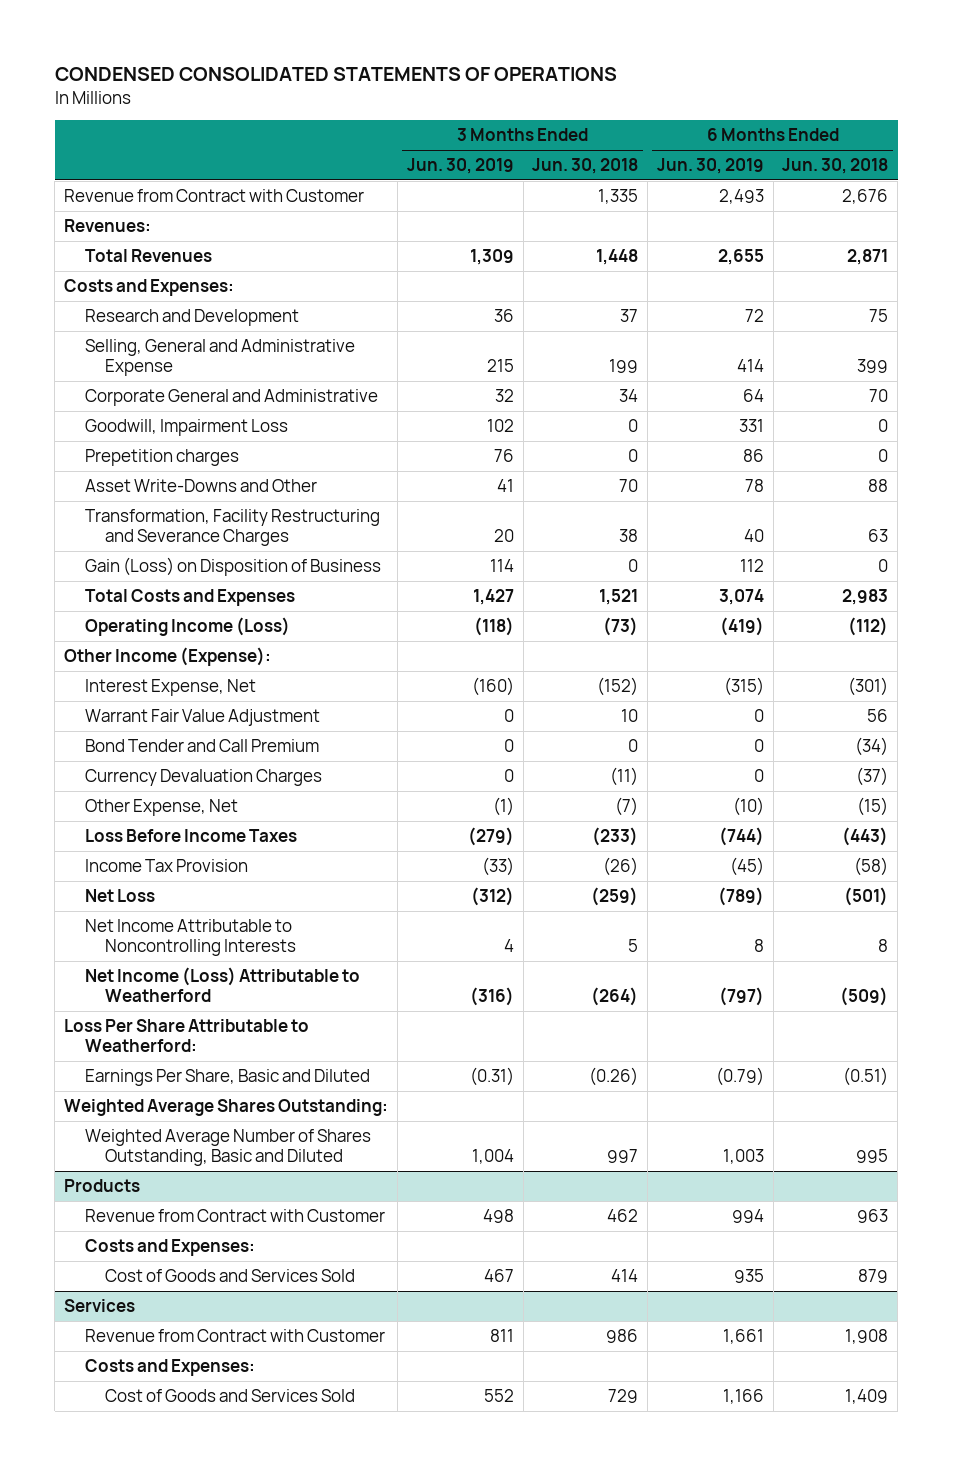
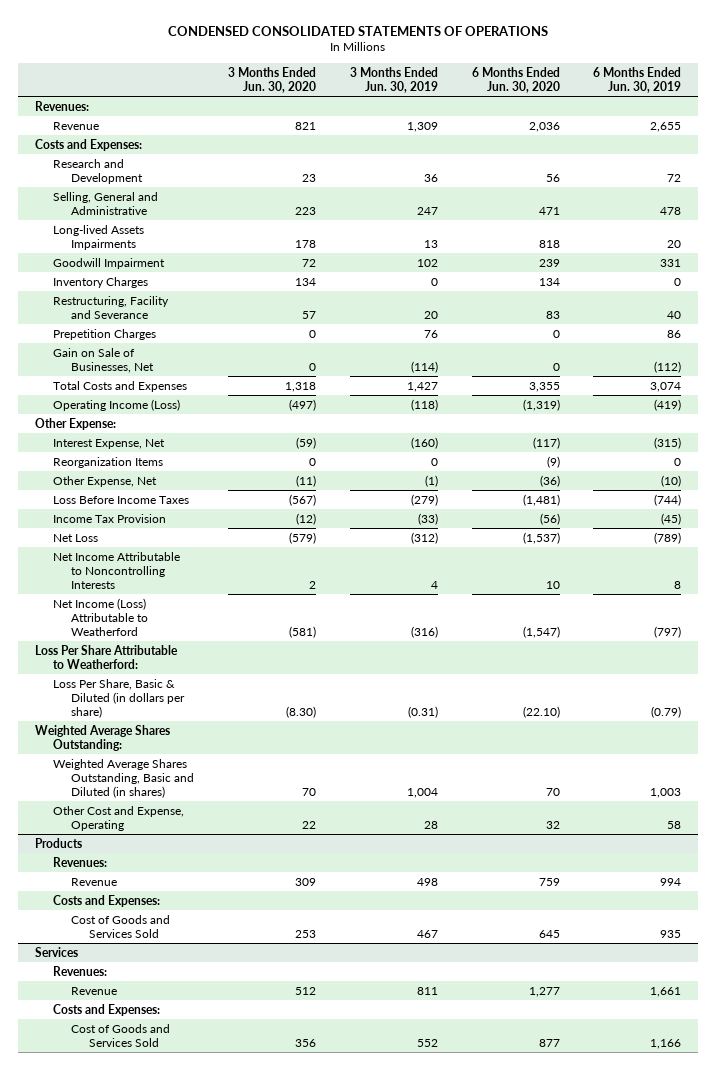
- | 3 Months Ended Jun. 30, 2019 | 3 Months Ended Jun. 30, 2018 | 6 Months Ended Jun. 30, 2019 | 6 Months Ended Jun. 30, 2018
+ | 3 Months Ended Jun. 30, 2020 | 3 Months Ended Jun. 30, 2019 | 6 Months Ended Jun. 30, 2020 | 6 Months Ended Jun. 30, 2019
- Revenue from Contract with Customer | | 1,335 | 2,493 | 2,676
- Total Revenues | 1,309 | 1,448 | 2,655 | 2,871
+ Revenue | 821 | 1,309 | 2,036 | 2,655
- Selling, General and Administrative Expense | 215 | 199 | 414 | 399
- Corporate General and Administrative | 32 | 34 | 64 | 70
- Goodwill, Impairment Loss | 102 | 0 | 331 | 0
- Prepetition charges | 76 | 0 | 86 | 0
- Asset Write-Downs and Other | 41 | 70 | 78 | 88
- Transformation, Facility Restructuring and Severance Charges | 20 | 38 | 40 | 63
- Gain (Loss) on Disposition of Business | 114 | 0 | 112 | 0
+ Selling, General and Administrative | 223 | 247 | 471 | 478
+ Long-lived Assets Impairments | 178 | 13 | 818 | 20
+ Goodwill Impairment | 72 | 102 | 239 | 331
+ Inventory Charges | 134 | 0 | 134 | 0
+ Restructuring, Facility and Severance | 57 | 20 | 83 | 40
+ Prepetition Charges | 0 | 76 | 0 | 86
+ Gain on Sale of Businesses, Net | 0 | (114) | 0 | (112)
- Other Income (Expense):
+ Other Expense:
- Warrant Fair Value Adjustment | 0 | 10 | 0 | 56
- Bond Tender and Call Premium | 0 | 0 | 0 | (34)
- Currency Devaluation Charges | 0 | (11) | 0 | (37)
+ Reorganization Items | 0 | 0 | (9) | 0
- Earnings Per Share, Basic and Diluted | (0.31) | (0.26) | (0.79) | (0.51)
+ Loss Per Share, Basic & Diluted (in dollars per share) | (8.30) | (0.31) | (22.10) | (0.79)
- Weighted Average Number of Shares Outstanding, Basic and Diluted | 1,004 | 997 | 1,003 | 995
+ Weighted Average Shares Outstanding, Basic and Diluted (in shares) | 70 | 1,004 | 70 | 1,003
+ Other Cost and Expense, Operating | 22 | 28 | 32 | 58
@ Products
- Revenue from Contract with Customer | 498 | 462 | 994 | 963
+ Revenues:
+ Revenue | 309 | 498 | 759 | 994
@ Services
- Revenue from Contract with Customer | 811 | 986 | 1,661 | 1,908
+ Revenues:
+ Revenue | 512 | 811 | 1,277 | 1,661

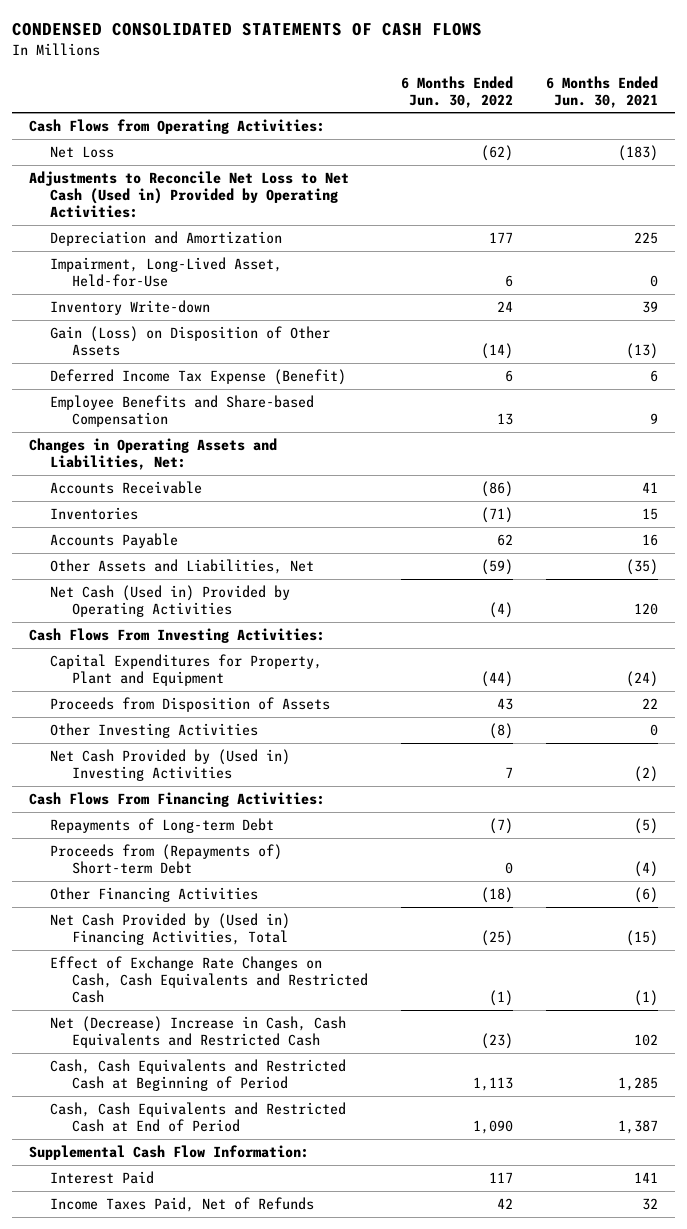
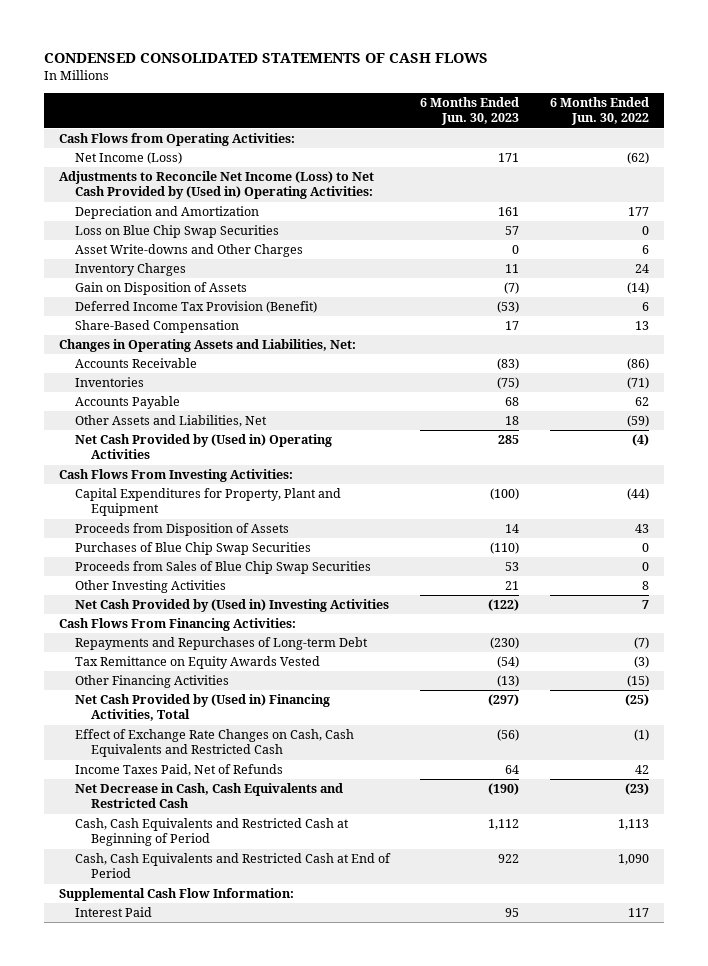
- | 6 Months Ended Jun. 30, 2022 | 6 Months Ended Jun. 30, 2021
+ | 6 Months Ended Jun. 30, 2023 | 6 Months Ended Jun. 30, 2022
- Net Loss | (62) | (183)
- Adjustments to Reconcile Net Loss to Net Cash (Used in) Provided by Operating Activities:
+ Net Income (Loss) | 171 | (62)
+ Adjustments to Reconcile Net Income (Loss) to Net Cash Provided by (Used in) Operating Activities:
- Impairment, Long-Lived Asset, Held-for-Use | 6 | 0
- Inventory Write-down | 24 | 39
- Gain (Loss) on Disposition of Other Assets | (14) | (13)
- Deferred Income Tax Expense (Benefit) | 6 | 6
- Employee Benefits and Share-based Compensation | 13 | 9
+ Loss on Blue Chip Swap Securities | 57 | 0
+ Asset Write-downs and Other Charges | 0 | 6
+ Inventory Charges | 11 | 24
+ Gain on Disposition of Assets | (7) | (14)
+ Deferred Income Tax Provision (Benefit) | (53) | 6
+ Share-Based Compensation | 17 | 13
- Net Cash (Used in) Provided by Operating Activities | (4) | 120
+ Net Cash Provided by (Used in) Operating Activities | 285 | (4)
- Other Investing Activities | (8) | 0
+ Purchases of Blue Chip Swap Securities | (110) | 0
+ Proceeds from Sales of Blue Chip Swap Securities | 53 | 0
+ Other Investing Activities | 21 | 8
- Repayments of Long-term Debt | (7) | (5)
- Proceeds from (Repayments of) Short-term Debt | 0 | (4)
- Other Financing Activities | (18) | (6)
+ Repayments and Repurchases of Long-term Debt | (230) | (7)
+ Tax Remittance on Equity Awards Vested | (54) | (3)
+ Other Financing Activities | (13) | (15)
- Net (Decrease) Increase in Cash, Cash Equivalents and Restricted Cash | (23) | 102
moved up: Income Taxes Paid, Net of Refunds | 64 | 42
+ Net Decrease in Cash, Cash Equivalents and Restricted Cash | (190) | (23)

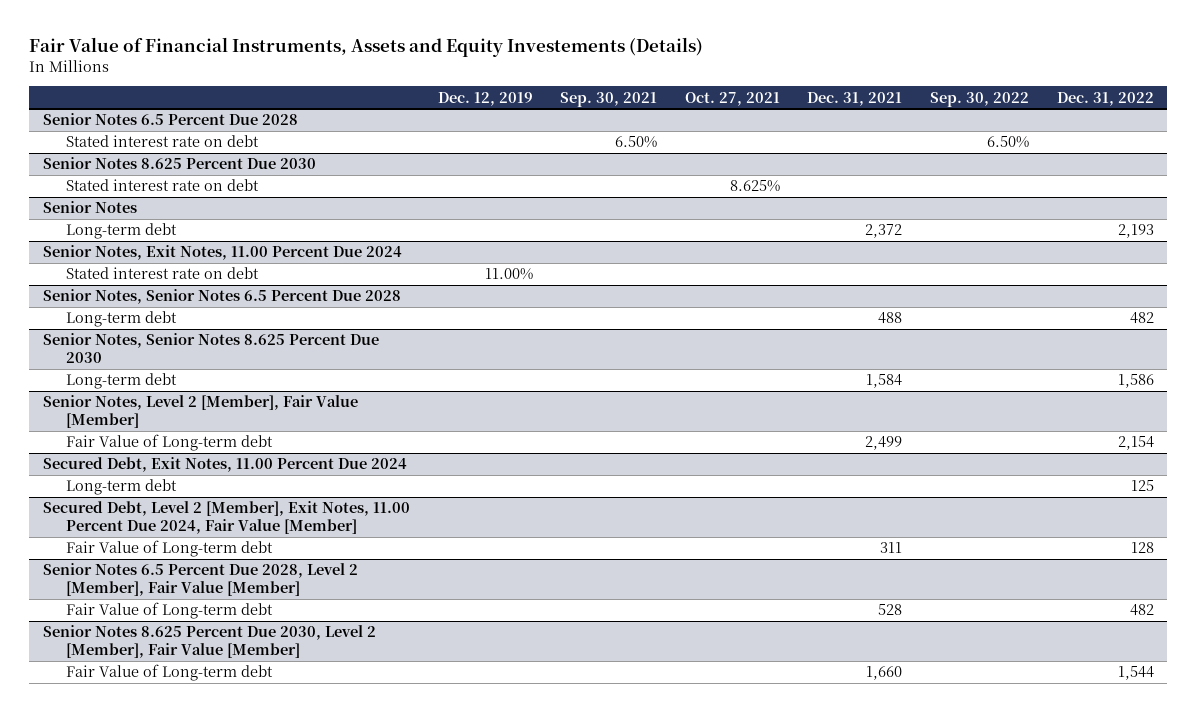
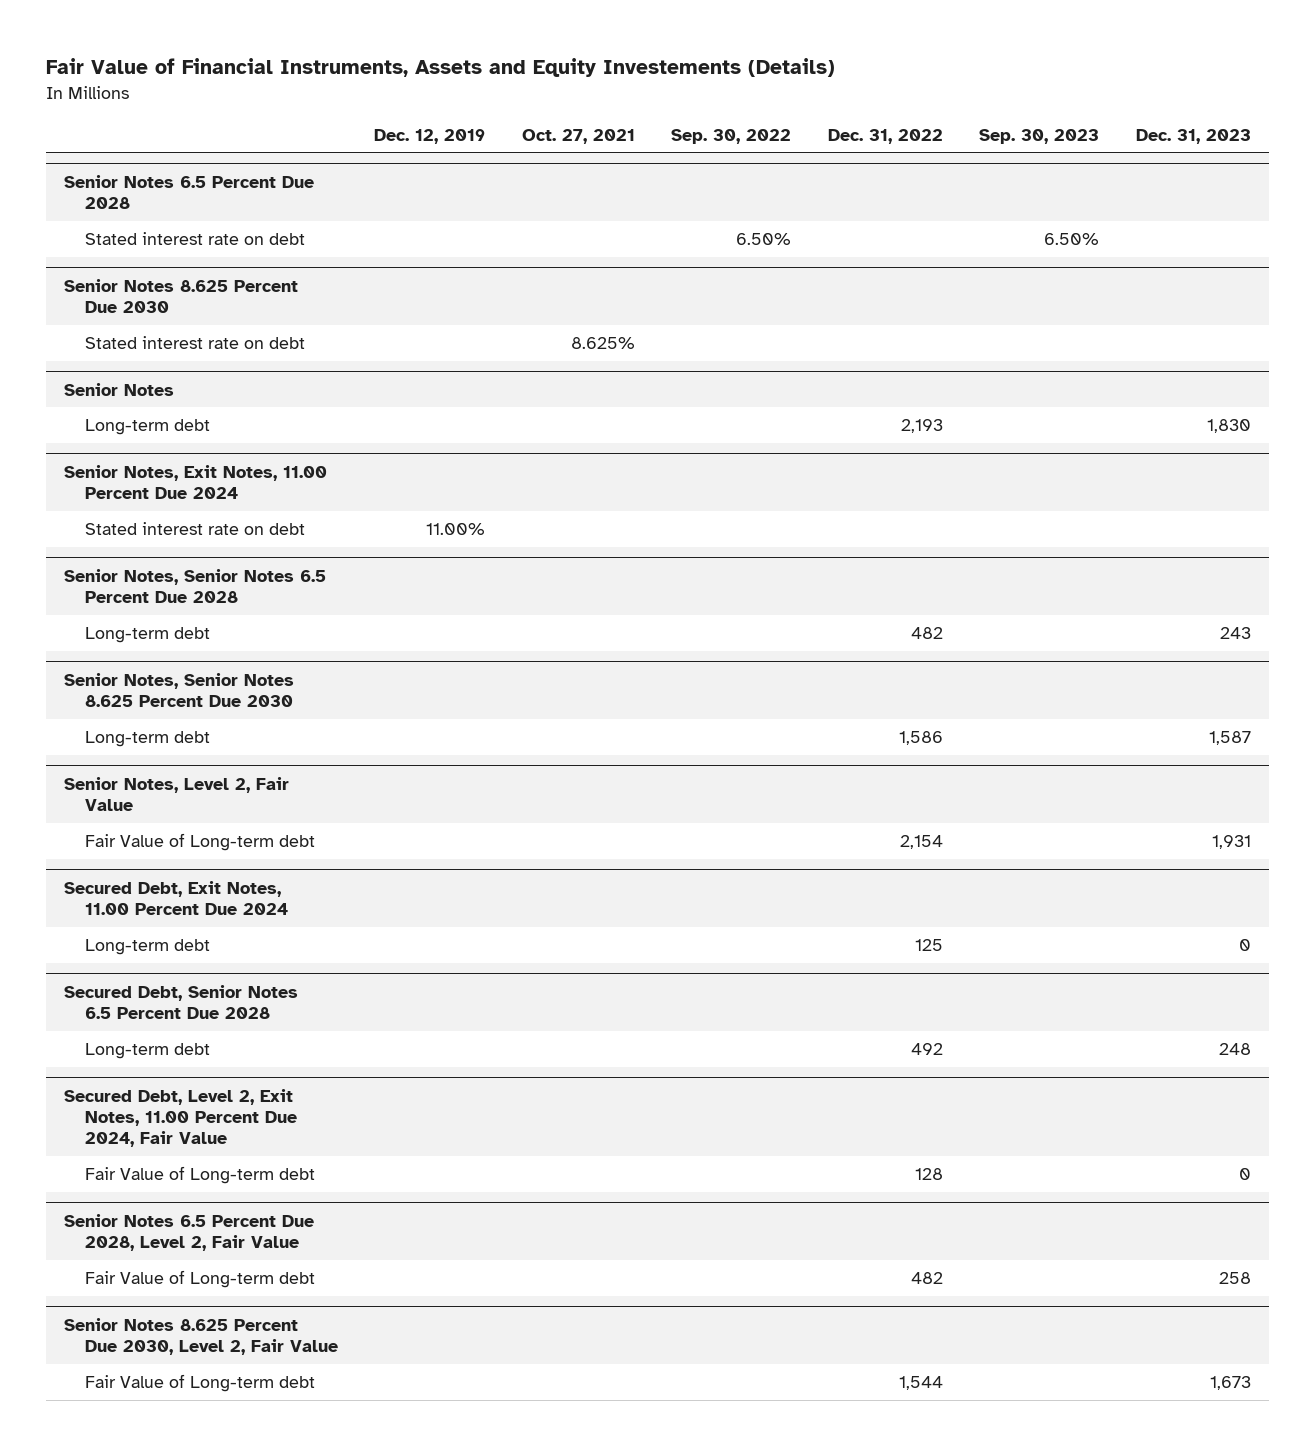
- | Dec. 12, 2019 | Sep. 30, 2021 | Oct. 27, 2021 | Dec. 31, 2021 | Sep. 30, 2022 | Dec. 31, 2022
+ | Dec. 12, 2019 | Oct. 27, 2021 | Sep. 30, 2022 | Dec. 31, 2022 | Sep. 30, 2023 | Dec. 31, 2023
- Senior Notes, Level 2 [Member], Fair Value [Member]
+ Senior Notes, Level 2, Fair Value
- Secured Debt, Level 2 [Member], Exit Notes, 11.00 Percent Due 2024, Fair Value [Member]
+ Secured Debt, Senior Notes 6.5 Percent Due 2028
+ Long-term debt | | | | 492 | | 248
+ Secured Debt, Level 2, Exit Notes, 11.00 Percent Due 2024, Fair Value
- Senior Notes 6.5 Percent Due 2028, Level 2 [Member], Fair Value [Member]
+ Senior Notes 6.5 Percent Due 2028, Level 2, Fair Value
- Senior Notes 8.625 Percent Due 2030, Level 2 [Member], Fair Value [Member]
+ Senior Notes 8.625 Percent Due 2030, Level 2, Fair Value

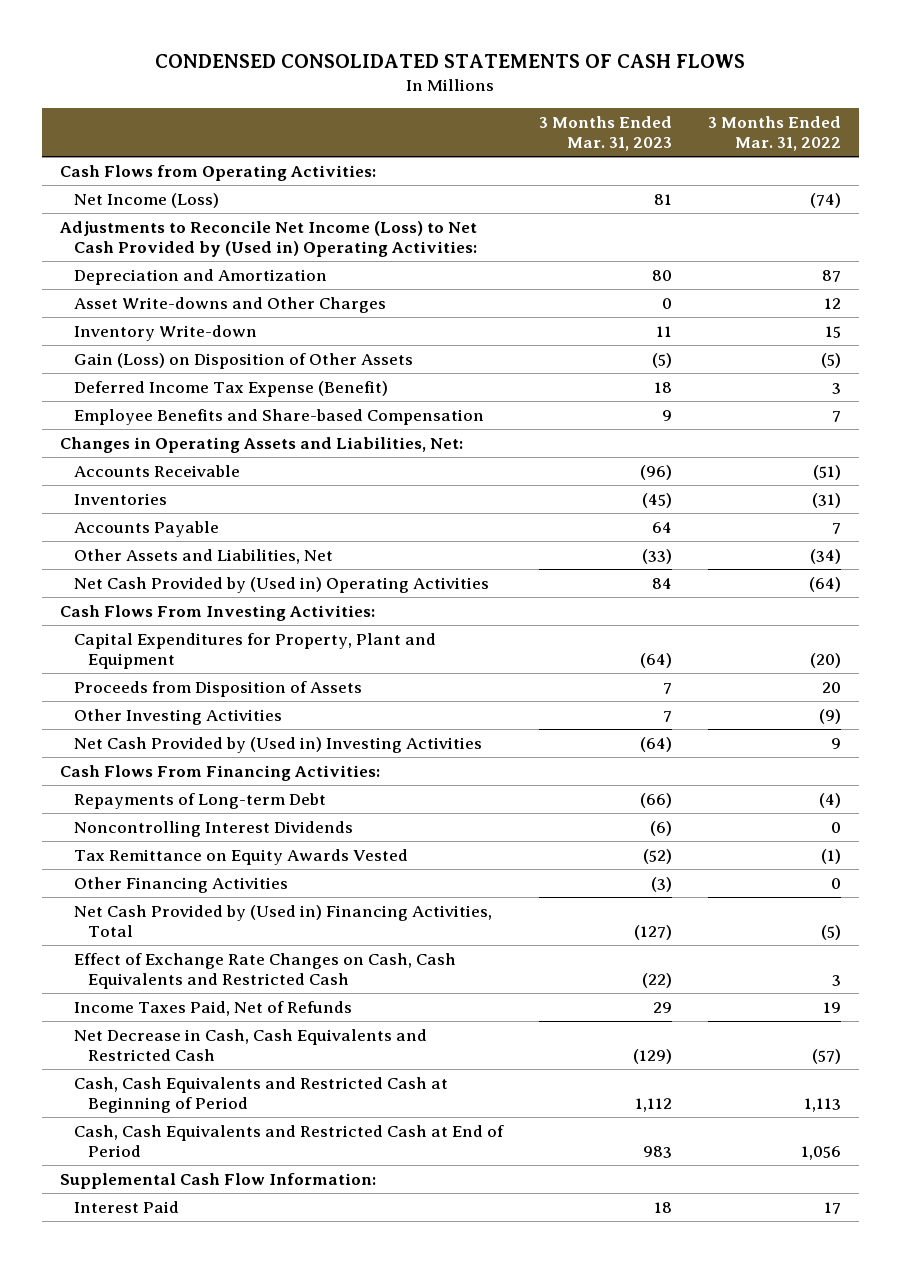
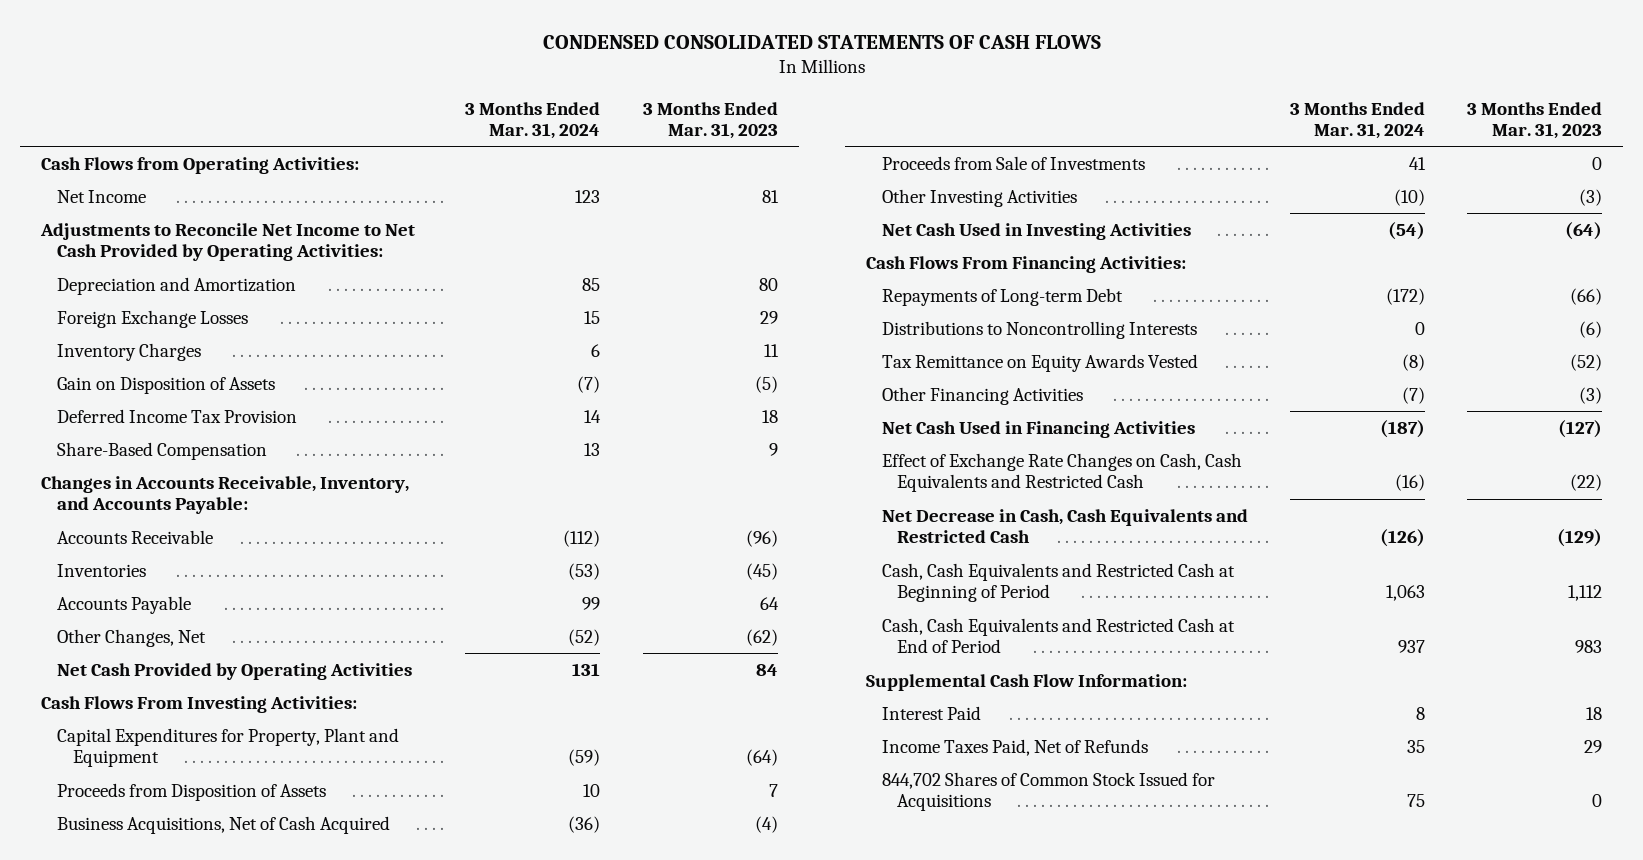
- | 3 Months Ended Mar. 31, 2023 | 3 Months Ended Mar. 31, 2022
+ | 3 Months Ended Mar. 31, 2024 | 3 Months Ended Mar. 31, 2023
- Net Income (Loss) | 81 | (74)
- Adjustments to Reconcile Net Income (Loss) to Net Cash Provided by (Used in) Operating Activities:
+ Net Income | 123 | 81
+ Adjustments to Reconcile Net Income to Net Cash Provided by Operating Activities:
- Asset Write-downs and Other Charges | 0 | 12
- Inventory Write-down | 11 | 15
- Gain (Loss) on Disposition of Other Assets | (5) | (5)
- Deferred Income Tax Expense (Benefit) | 18 | 3
- Employee Benefits and Share-based Compensation | 9 | 7
- Changes in Operating Assets and Liabilities, Net:
+ Foreign Exchange Losses | 15 | 29
+ Inventory Charges | 6 | 11
+ Gain on Disposition of Assets | (7) | (5)
+ Deferred Income Tax Provision | 14 | 18
+ Share-Based Compensation | 13 | 9
+ Changes in Accounts Receivable, Inventory, and Accounts Payable:
- Other Assets and Liabilities, Net | (33) | (34)
- Net Cash Provided by (Used in) Operating Activities | 84 | (64)
+ Other Changes, Net | (52) | (62)
+ Net Cash Provided by Operating Activities | 131 | 84
- Other Investing Activities | 7 | (9)
- Net Cash Provided by (Used in) Investing Activities | (64) | 9
+ Business Acquisitions, Net of Cash Acquired | (36) | (4)
+ Proceeds from Sale of Investments | 41 | 0
+ Other Investing Activities | (10) | (3)
+ Net Cash Used in Investing Activities | (54) | (64)
- Noncontrolling Interest Dividends | (6) | 0
+ Distributions to Noncontrolling Interests | 0 | (6)
- Net Cash Provided by (Used in) Financing Activities, Total | (127) | (5)
+ Net Cash Used in Financing Activities | (187) | (127)
moved down: Income Taxes Paid, Net of Refunds | 35 | 29
+ 844,702 Shares of Common Stock Issued for Acquisitions | 75 | 0

